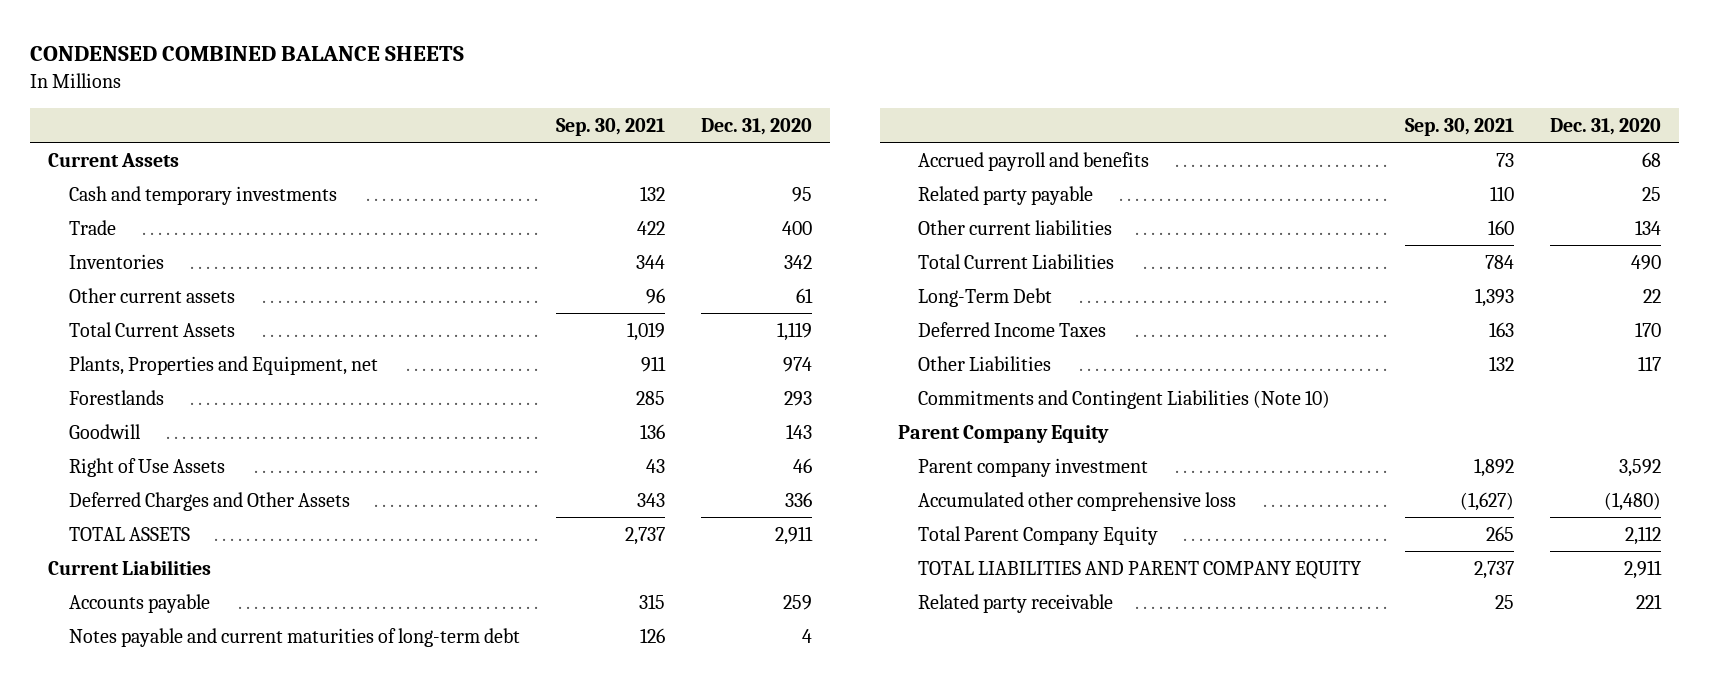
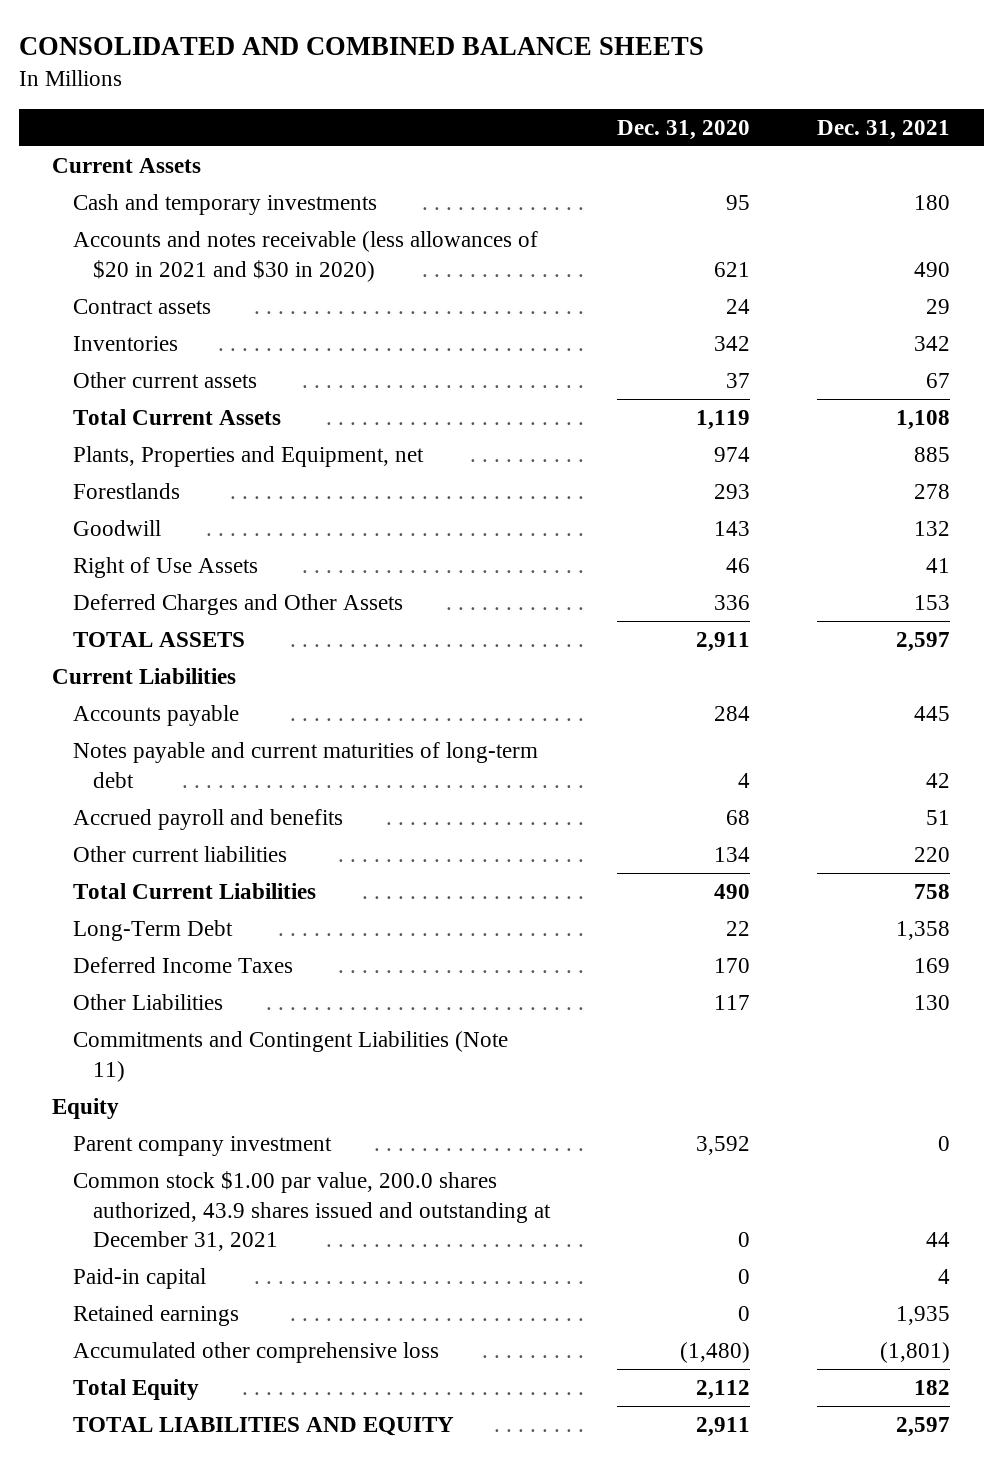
- CONDENSED COMBINED BALANCE SHEETS
+ CONSOLIDATED AND COMBINED BALANCE SHEETS
- | Sep. 30, 2021 | Dec. 31, 2020
+ | Dec. 31, 2020 | Dec. 31, 2021
- Trade | 422 | 400
+ Accounts and notes receivable (less allowances of $20 in 2021 and $30 in 2020) | 621 | 490
+ Contract assets | 24 | 29
- Other current assets | 96 | 61
+ Other current assets | 37 | 67
- Accounts payable | 315 | 259
+ Accounts payable | 284 | 445
- Related party payable | 110 | 25
- Commitments and Contingent Liabilities (Note 10)
- Parent Company Equity
+ Commitments and Contingent Liabilities (Note 11)
+ Equity
+ Common stock $1.00 par value, 200.0 shares authorized, 43.9 shares issued and outstanding at December 31, 2021 | 0 | 44
+ Paid-in capital | 0 | 4
+ Retained earnings | 0 | 1,935
- Total Parent Company Equity | 265 | 2,112
- TOTAL LIABILITIES AND PARENT COMPANY EQUITY | 2,737 | 2,911
- Related party receivable | 25 | 221
+ Total Equity | 2,112 | 182
+ TOTAL LIABILITIES AND EQUITY | 2,911 | 2,597

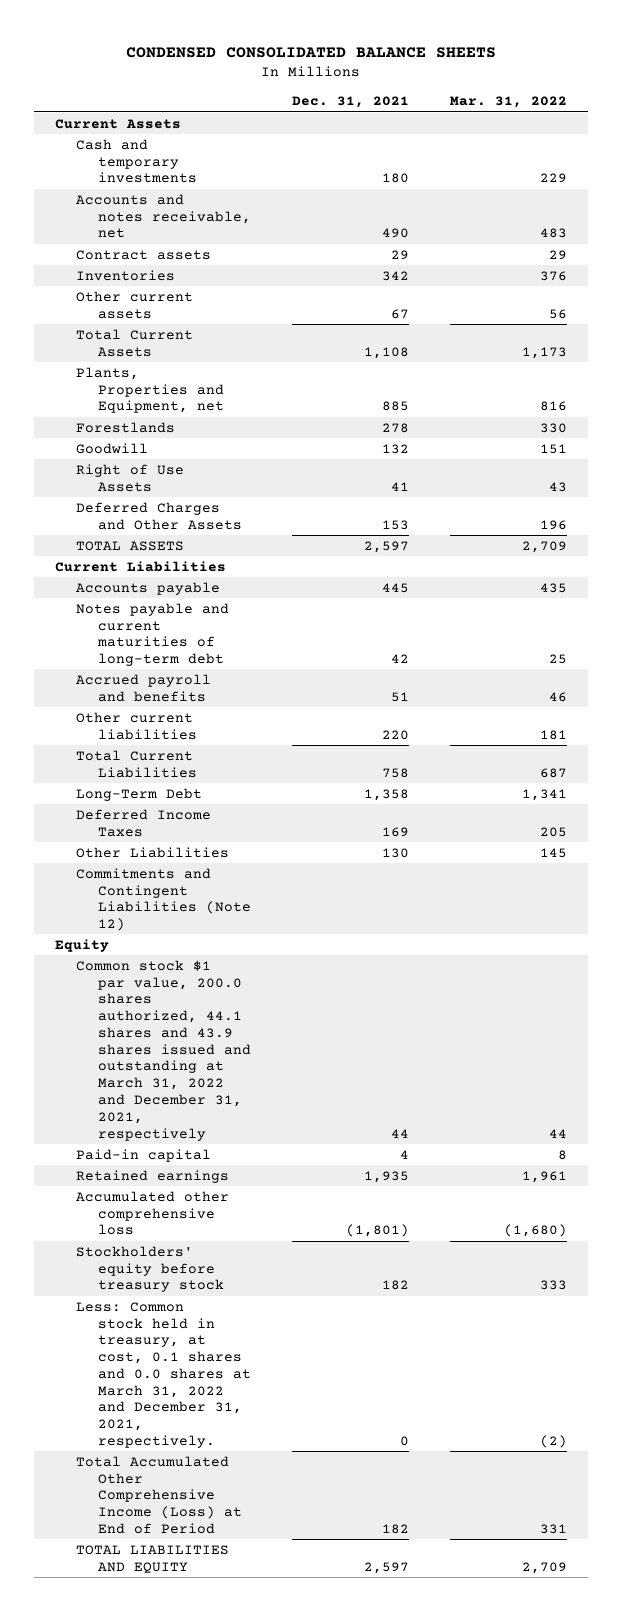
- CONSOLIDATED AND COMBINED BALANCE SHEETS
+ CONDENSED CONSOLIDATED BALANCE SHEETS
- | Dec. 31, 2020 | Dec. 31, 2021
+ | Dec. 31, 2021 | Mar. 31, 2022
- Accounts and notes receivable (less allowances of $20 in 2021 and $30 in 2020) | 621 | 490
+ Accounts and notes receivable, net | 490 | 483
- Commitments and Contingent Liabilities (Note 11)
+ Commitments and Contingent Liabilities (Note 12)
- Parent company investment | 3,592 | 0
- Common stock $1.00 par value, 200.0 shares authorized, 43.9 shares issued and outstanding at December 31, 2021 | 0 | 44
+ Common stock $1 par value, 200.0 shares authorized, 44.1 shares and 43.9 shares issued and outstanding at March 31, 2022 and December 31, 2021, respectively | 44 | 44
- Total Equity | 2,112 | 182
+ Stockholders' equity before treasury stock | 182 | 333
+ Less: Common stock held in treasury, at cost, 0.1 shares and 0.0 shares at March 31, 2022 and December 31, 2021, respectively. | 0 | (2)
+ Total Accumulated Other Comprehensive Income (Loss) at End of Period | 182 | 331

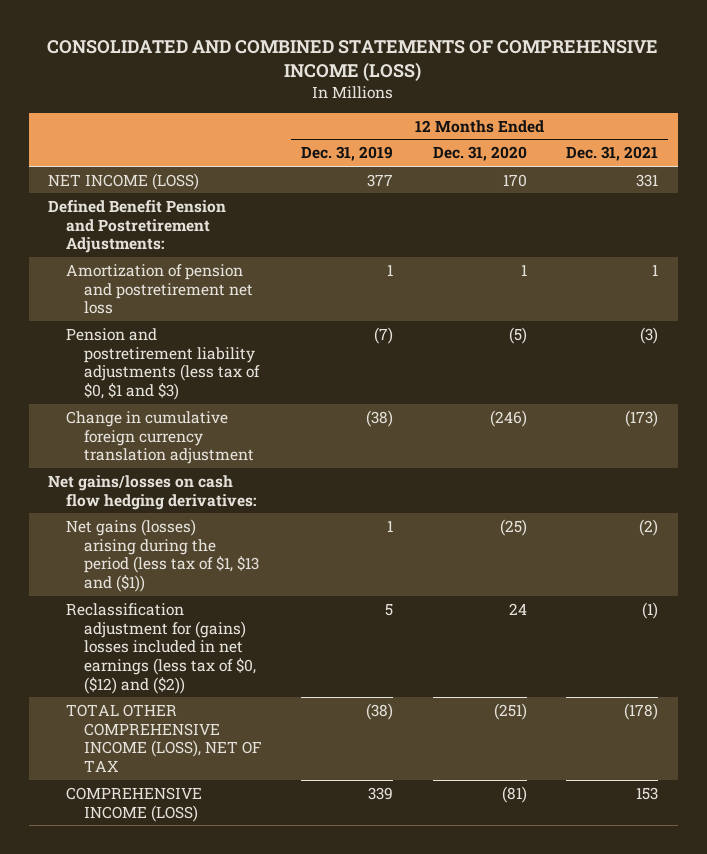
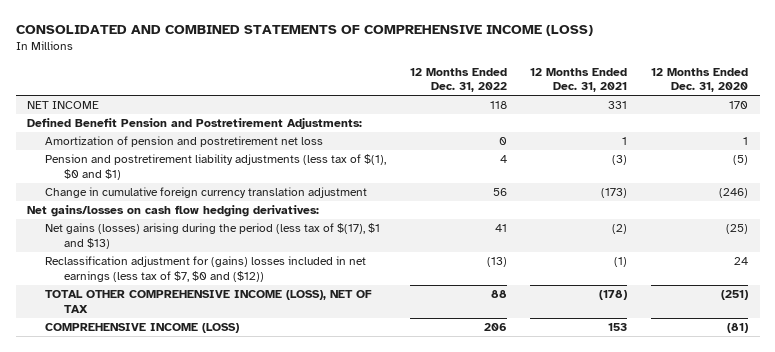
- | 12 Months Ended Dec. 31, 2019 | 12 Months Ended Dec. 31, 2020 | 12 Months Ended Dec. 31, 2021
+ | 12 Months Ended Dec. 31, 2022 | 12 Months Ended Dec. 31, 2021 | 12 Months Ended Dec. 31, 2020
- NET INCOME (LOSS) | 377 | 170 | 331
+ NET INCOME | 118 | 331 | 170
- Pension and postretirement liability adjustments (less tax of $0, $1 and $3) | (7) | (5) | (3)
+ Pension and postretirement liability adjustments (less tax of $(1), $0 and $1) | 4 | (3) | (5)
- Net gains (losses) arising during the period (less tax of $1, $13 and ($1)) | 1 | (25) | (2)
- Reclassification adjustment for (gains) losses included in net earnings (less tax of $0, ($12) and ($2)) | 5 | 24 | (1)
+ Net gains (losses) arising during the period (less tax of $(17), $1 and $13) | 41 | (2) | (25)
+ Reclassification adjustment for (gains) losses included in net earnings (less tax of $7, $0 and ($12)) | (13) | (1) | 24

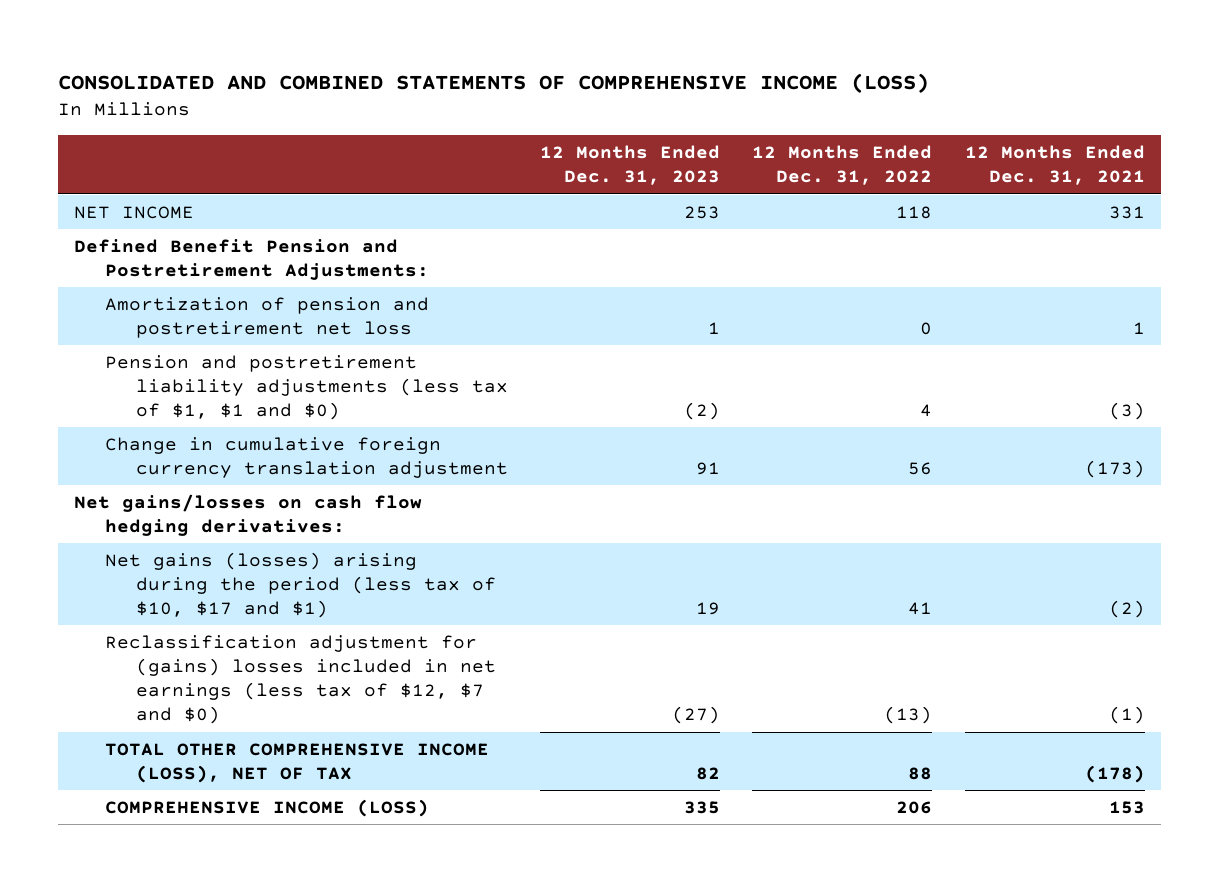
- | 12 Months Ended Dec. 31, 2022 | 12 Months Ended Dec. 31, 2021 | 12 Months Ended Dec. 31, 2020
+ | 12 Months Ended Dec. 31, 2023 | 12 Months Ended Dec. 31, 2022 | 12 Months Ended Dec. 31, 2021
- Pension and postretirement liability adjustments (less tax of $(1), $0 and $1) | 4 | (3) | (5)
+ Pension and postretirement liability adjustments (less tax of $1, $1 and $0) | (2) | 4 | (3)
- Net gains (losses) arising during the period (less tax of $(17), $1 and $13) | 41 | (2) | (25)
- Reclassification adjustment for (gains) losses included in net earnings (less tax of $7, $0 and ($12)) | (13) | (1) | 24
+ Net gains (losses) arising during the period (less tax of $10, $17 and $1) | 19 | 41 | (2)
+ Reclassification adjustment for (gains) losses included in net earnings (less tax of $12, $7 and $0) | (27) | (13) | (1)

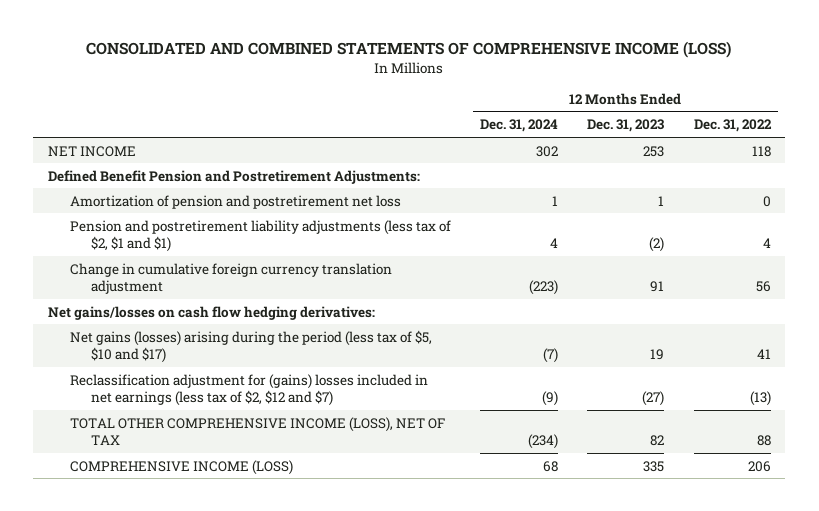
- | 12 Months Ended Dec. 31, 2023 | 12 Months Ended Dec. 31, 2022 | 12 Months Ended Dec. 31, 2021
+ | 12 Months Ended Dec. 31, 2024 | 12 Months Ended Dec. 31, 2023 | 12 Months Ended Dec. 31, 2022
- Pension and postretirement liability adjustments (less tax of $1, $1 and $0) | (2) | 4 | (3)
+ Pension and postretirement liability adjustments (less tax of $2, $1 and $1) | 4 | (2) | 4
- Net gains (losses) arising during the period (less tax of $10, $17 and $1) | 19 | 41 | (2)
- Reclassification adjustment for (gains) losses included in net earnings (less tax of $12, $7 and $0) | (27) | (13) | (1)
+ Net gains (losses) arising during the period (less tax of $5, $10 and $17) | (7) | 19 | 41
+ Reclassification adjustment for (gains) losses included in net earnings (less tax of $2, $12 and $7) | (9) | (27) | (13)

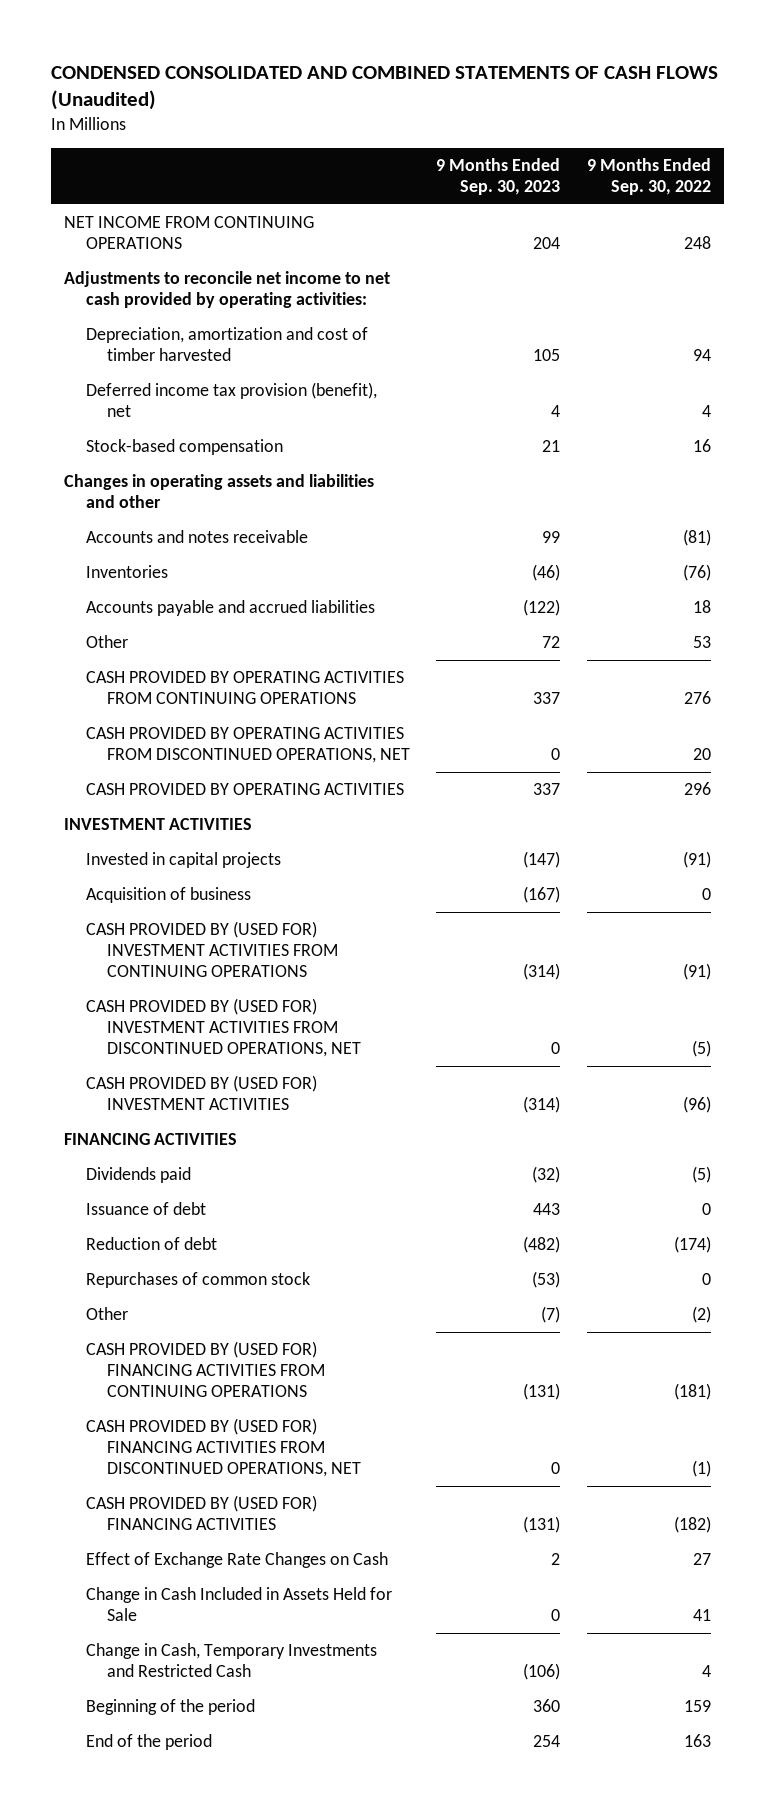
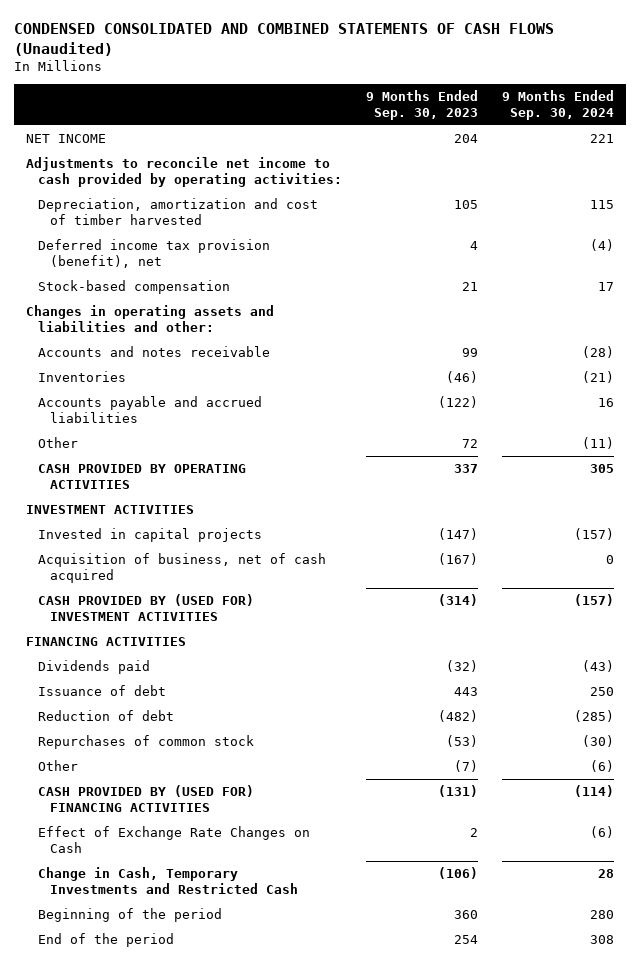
- | 9 Months Ended Sep. 30, 2023 | 9 Months Ended Sep. 30, 2022
+ | 9 Months Ended Sep. 30, 2023 | 9 Months Ended Sep. 30, 2024
- NET INCOME FROM CONTINUING OPERATIONS | 204 | 248
- Adjustments to reconcile net income to net cash provided by operating activities:
+ NET INCOME | 204 | 221
+ Adjustments to reconcile net income to cash provided by operating activities:
- Changes in operating assets and liabilities and other
+ Changes in operating assets and liabilities and other:
- CASH PROVIDED BY OPERATING ACTIVITIES FROM CONTINUING OPERATIONS | 337 | 276
- CASH PROVIDED BY OPERATING ACTIVITIES FROM DISCONTINUED OPERATIONS, NET | 0 | 20
- Acquisition of business | (167) | 0
- CASH PROVIDED BY (USED FOR) INVESTMENT ACTIVITIES FROM CONTINUING OPERATIONS | (314) | (91)
- CASH PROVIDED BY (USED FOR) INVESTMENT ACTIVITIES FROM DISCONTINUED OPERATIONS, NET | 0 | (5)
+ Acquisition of business, net of cash acquired | (167) | 0
- CASH PROVIDED BY (USED FOR) FINANCING ACTIVITIES FROM CONTINUING OPERATIONS | (131) | (181)
- CASH PROVIDED BY (USED FOR) FINANCING ACTIVITIES FROM DISCONTINUED OPERATIONS, NET | 0 | (1)
- Change in Cash Included in Assets Held for Sale | 0 | 41

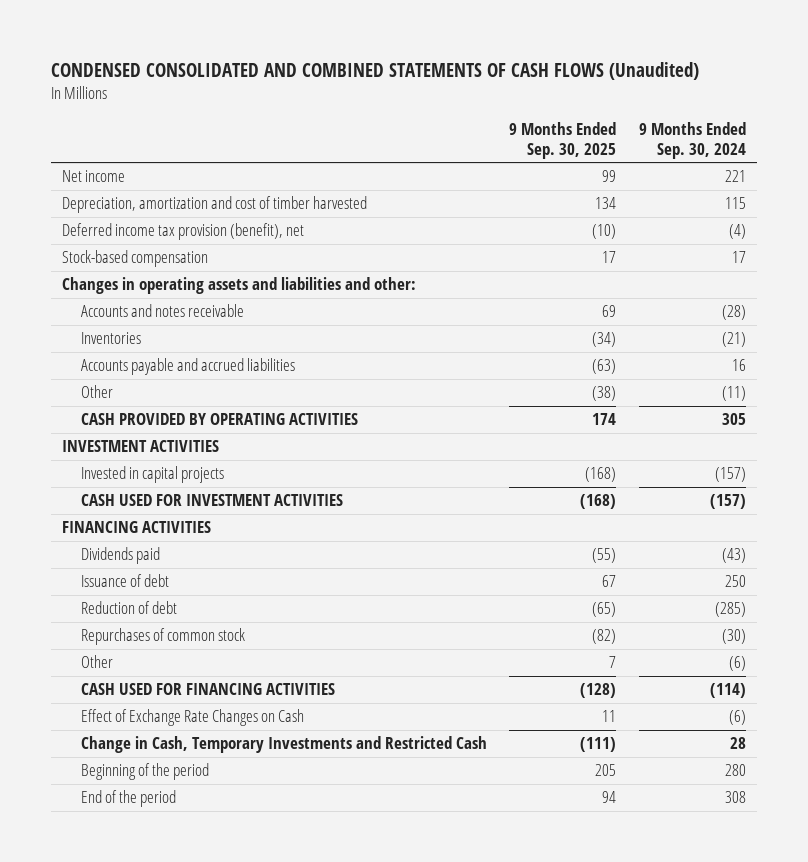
- | 9 Months Ended Sep. 30, 2023 | 9 Months Ended Sep. 30, 2024
+ | 9 Months Ended Sep. 30, 2025 | 9 Months Ended Sep. 30, 2024
- NET INCOME | 204 | 221
- Adjustments to reconcile net income to cash provided by operating activities:
+ Net income | 99 | 221
- Acquisition of business, net of cash acquired | (167) | 0
- CASH PROVIDED BY (USED FOR) INVESTMENT ACTIVITIES | (314) | (157)
+ CASH USED FOR INVESTMENT ACTIVITIES | (168) | (157)
- CASH PROVIDED BY (USED FOR) FINANCING ACTIVITIES | (131) | (114)
+ CASH USED FOR FINANCING ACTIVITIES | (128) | (114)

